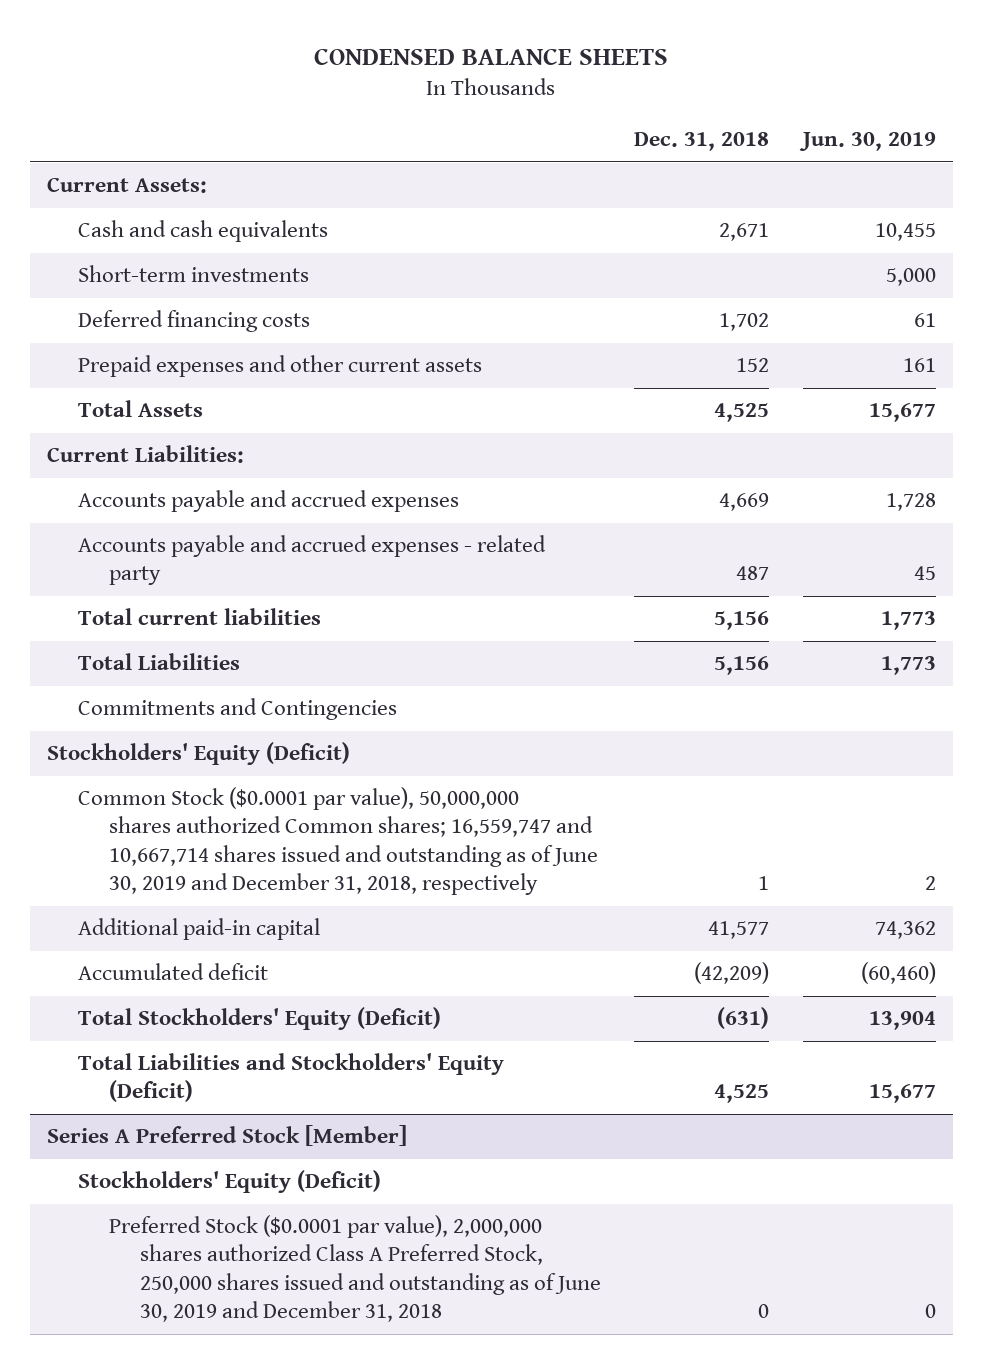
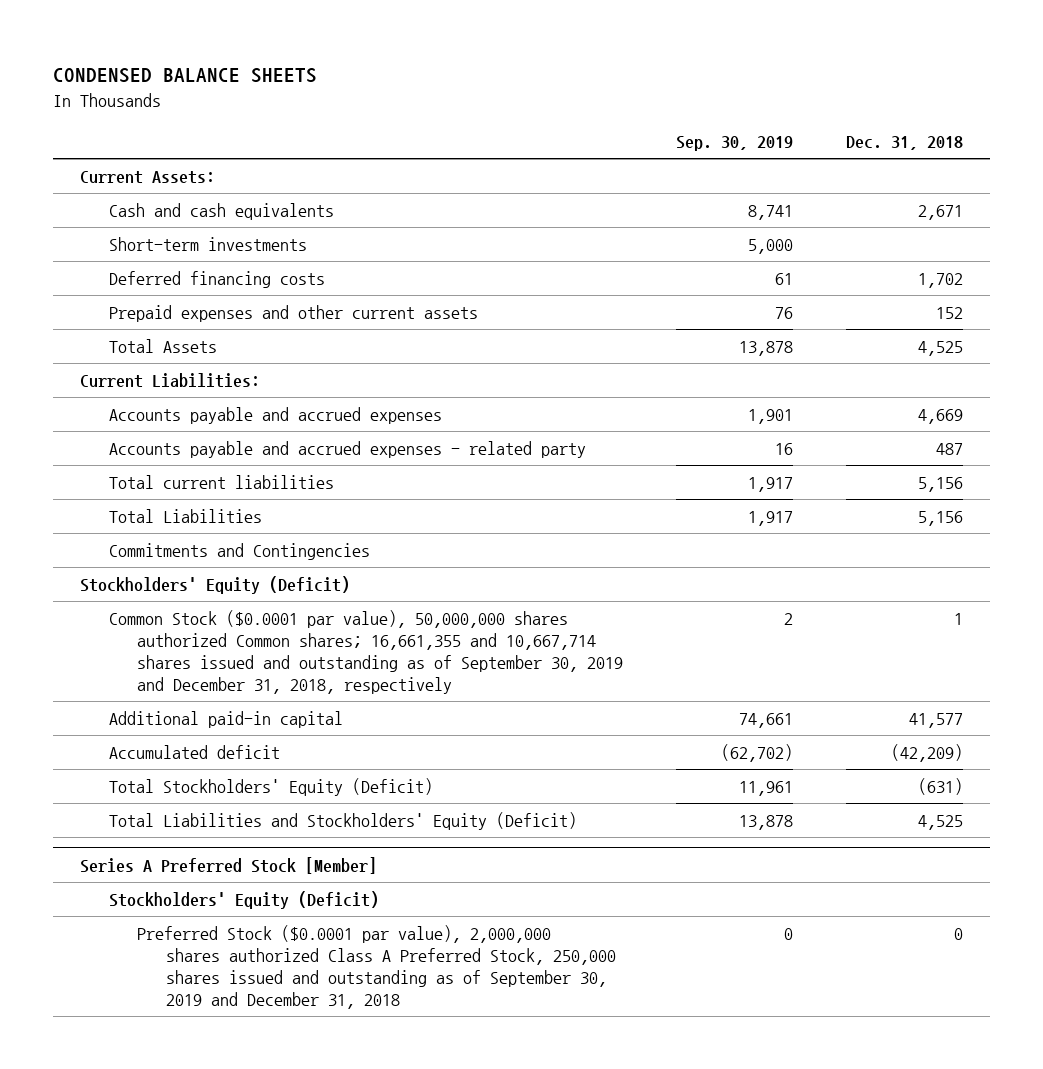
- | Dec. 31, 2018 | Jun. 30, 2019
+ | Sep. 30, 2019 | Dec. 31, 2018
- Common Stock ($0.0001 par value), 50,000,000 shares authorized Common shares; 16,559,747 and 10,667,714 shares issued and outstanding as of June 30, 2019 and December 31, 2018, respectively | 1 | 2
+ Common Stock ($0.0001 par value), 50,000,000 shares authorized Common shares; 16,661,355 and 10,667,714 shares issued and outstanding as of September 30, 2019 and December 31, 2018, respectively | 2 | 1
@ Series A Preferred Stock [Member]
- Preferred Stock ($0.0001 par value), 2,000,000 shares authorized Class A Preferred Stock, 250,000 shares issued and outstanding as of June 30, 2019 and December 31, 2018 | 0 | 0
+ Preferred Stock ($0.0001 par value), 2,000,000 shares authorized Class A Preferred Stock, 250,000 shares issued and outstanding as of September 30, 2019 and December 31, 2018 | 0 | 0

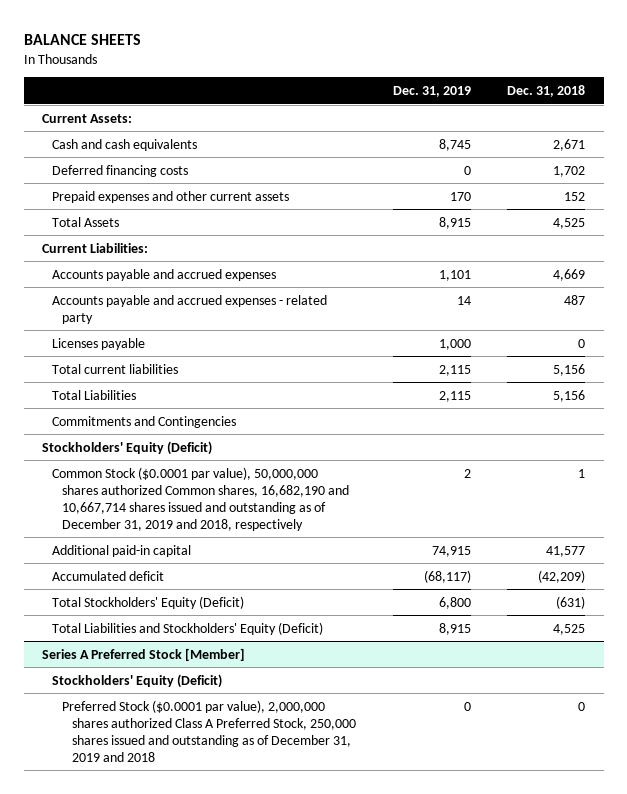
- CONDENSED BALANCE SHEETS
+ BALANCE SHEETS
- | Sep. 30, 2019 | Dec. 31, 2018
+ | Dec. 31, 2019 | Dec. 31, 2018
- Short-term investments | 5,000 |
+ Licenses payable | 1,000 | 0
- Common Stock ($0.0001 par value), 50,000,000 shares authorized Common shares; 16,661,355 and 10,667,714 shares issued and outstanding as of September 30, 2019 and December 31, 2018, respectively | 2 | 1
+ Common Stock ($0.0001 par value), 50,000,000 shares authorized Common shares, 16,682,190 and 10,667,714 shares issued and outstanding as of December 31, 2019 and 2018, respectively | 2 | 1
@ Series A Preferred Stock [Member]
- Preferred Stock ($0.0001 par value), 2,000,000 shares authorized Class A Preferred Stock, 250,000 shares issued and outstanding as of September 30, 2019 and December 31, 2018 | 0 | 0
+ Preferred Stock ($0.0001 par value), 2,000,000 shares authorized Class A Preferred Stock, 250,000 shares issued and outstanding as of December 31, 2019 and 2018 | 0 | 0

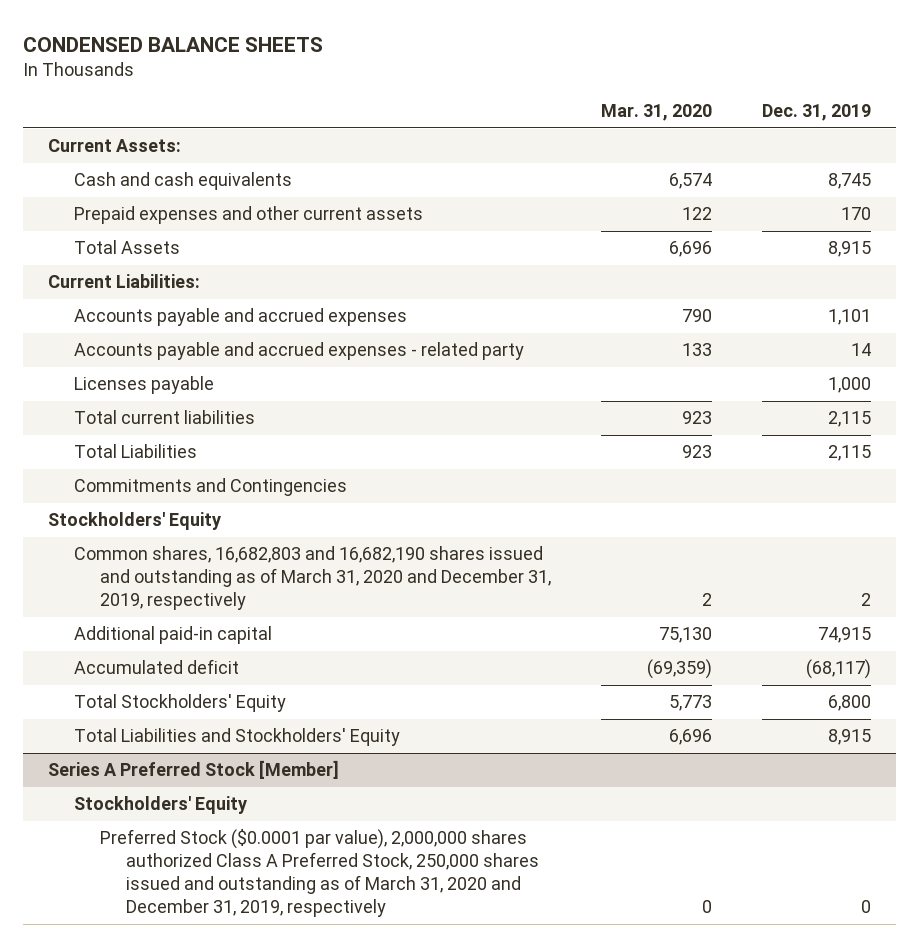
- BALANCE SHEETS
+ CONDENSED BALANCE SHEETS
- | Dec. 31, 2019 | Dec. 31, 2018
+ | Mar. 31, 2020 | Dec. 31, 2019
- Deferred financing costs | 0 | 1,702
- Stockholders' Equity (Deficit)
- Common Stock ($0.0001 par value), 50,000,000 shares authorized Common shares, 16,682,190 and 10,667,714 shares issued and outstanding as of December 31, 2019 and 2018, respectively | 2 | 1
+ Stockholders' Equity
+ Common shares, 16,682,803 and 16,682,190 shares issued and outstanding as of March 31, 2020 and December 31, 2019, respectively | 2 | 2
- Total Stockholders' Equity (Deficit) | 6,800 | (631)
- Total Liabilities and Stockholders' Equity (Deficit) | 8,915 | 4,525
+ Total Stockholders' Equity | 5,773 | 6,800
+ Total Liabilities and Stockholders' Equity | 6,696 | 8,915
@ Series A Preferred Stock [Member]
- Stockholders' Equity (Deficit)
- Preferred Stock ($0.0001 par value), 2,000,000 shares authorized Class A Preferred Stock, 250,000 shares issued and outstanding as of December 31, 2019 and 2018 | 0 | 0
+ Stockholders' Equity
+ Preferred Stock ($0.0001 par value), 2,000,000 shares authorized Class A Preferred Stock, 250,000 shares issued and outstanding as of March 31, 2020 and December 31, 2019, respectively | 0 | 0

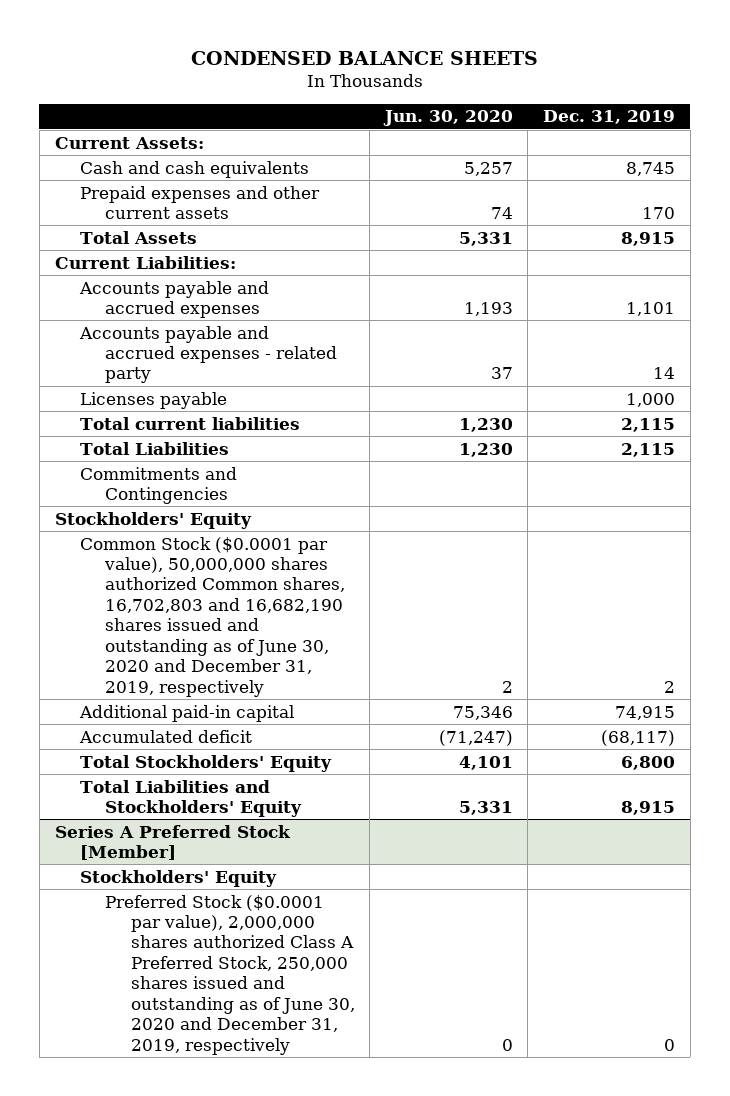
- | Mar. 31, 2020 | Dec. 31, 2019
+ | Jun. 30, 2020 | Dec. 31, 2019
- Common shares, 16,682,803 and 16,682,190 shares issued and outstanding as of March 31, 2020 and December 31, 2019, respectively | 2 | 2
+ Common Stock ($0.0001 par value), 50,000,000 shares authorized Common shares, 16,702,803 and 16,682,190 shares issued and outstanding as of June 30, 2020 and December 31, 2019, respectively | 2 | 2
@ Series A Preferred Stock [Member]
- Preferred Stock ($0.0001 par value), 2,000,000 shares authorized Class A Preferred Stock, 250,000 shares issued and outstanding as of March 31, 2020 and December 31, 2019, respectively | 0 | 0
+ Preferred Stock ($0.0001 par value), 2,000,000 shares authorized Class A Preferred Stock, 250,000 shares issued and outstanding as of June 30, 2020 and December 31, 2019, respectively | 0 | 0

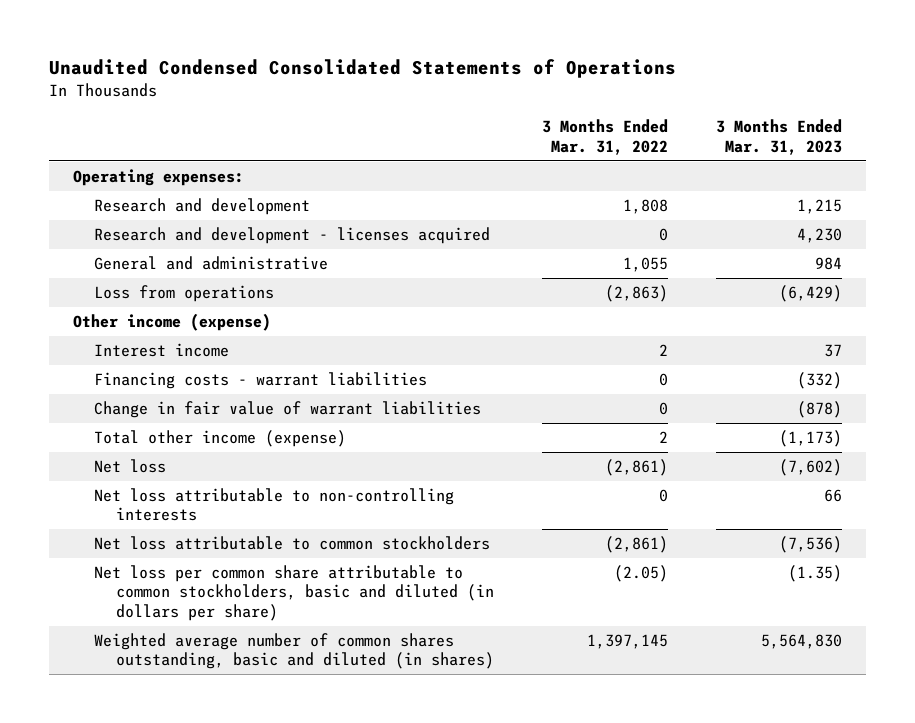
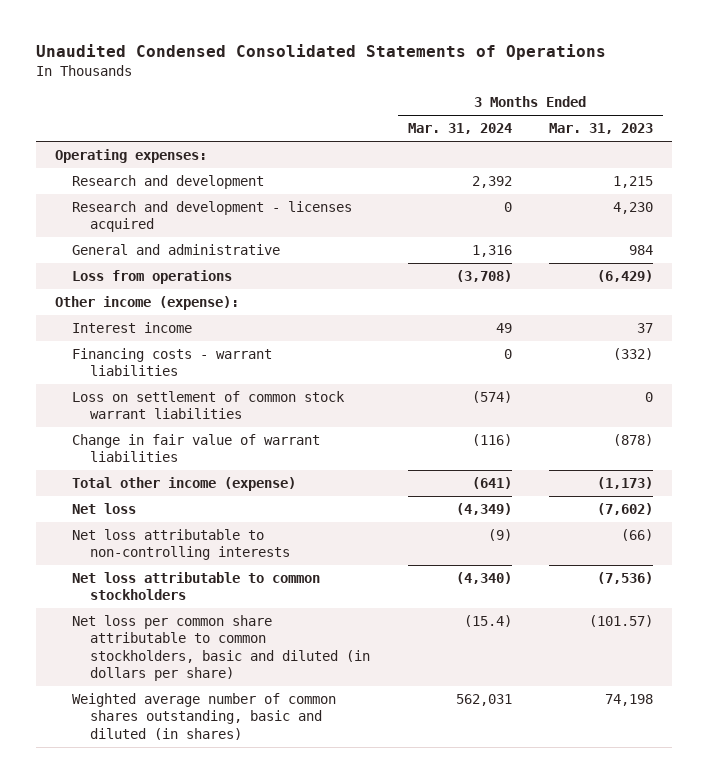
- | 3 Months Ended Mar. 31, 2022 | 3 Months Ended Mar. 31, 2023
+ | 3 Months Ended Mar. 31, 2024 | 3 Months Ended Mar. 31, 2023
- Other income (expense)
+ Other income (expense):
+ Loss on settlement of common stock warrant liabilities | (574) | 0
- Net loss attributable to non-controlling interests | 0 | 66
+ Net loss attributable to non-controlling interests | (9) | (66)
- Net loss per common share attributable to common stockholders, basic and diluted (in dollars per share) | (2.05) | (1.35)
- Weighted average number of common shares outstanding, basic and diluted (in shares) | 1,397,145 | 5,564,830
+ Net loss per common share attributable to common stockholders, basic and diluted (in dollars per share) | (15.4) | (101.57)
+ Weighted average number of common shares outstanding, basic and diluted (in shares) | 562,031 | 74,198

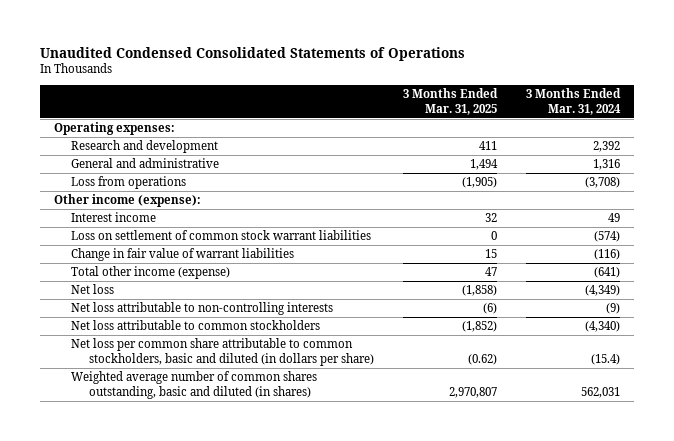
- | 3 Months Ended Mar. 31, 2024 | 3 Months Ended Mar. 31, 2023
+ | 3 Months Ended Mar. 31, 2025 | 3 Months Ended Mar. 31, 2024
- Research and development - licenses acquired | 0 | 4,230
- Financing costs - warrant liabilities | 0 | (332)

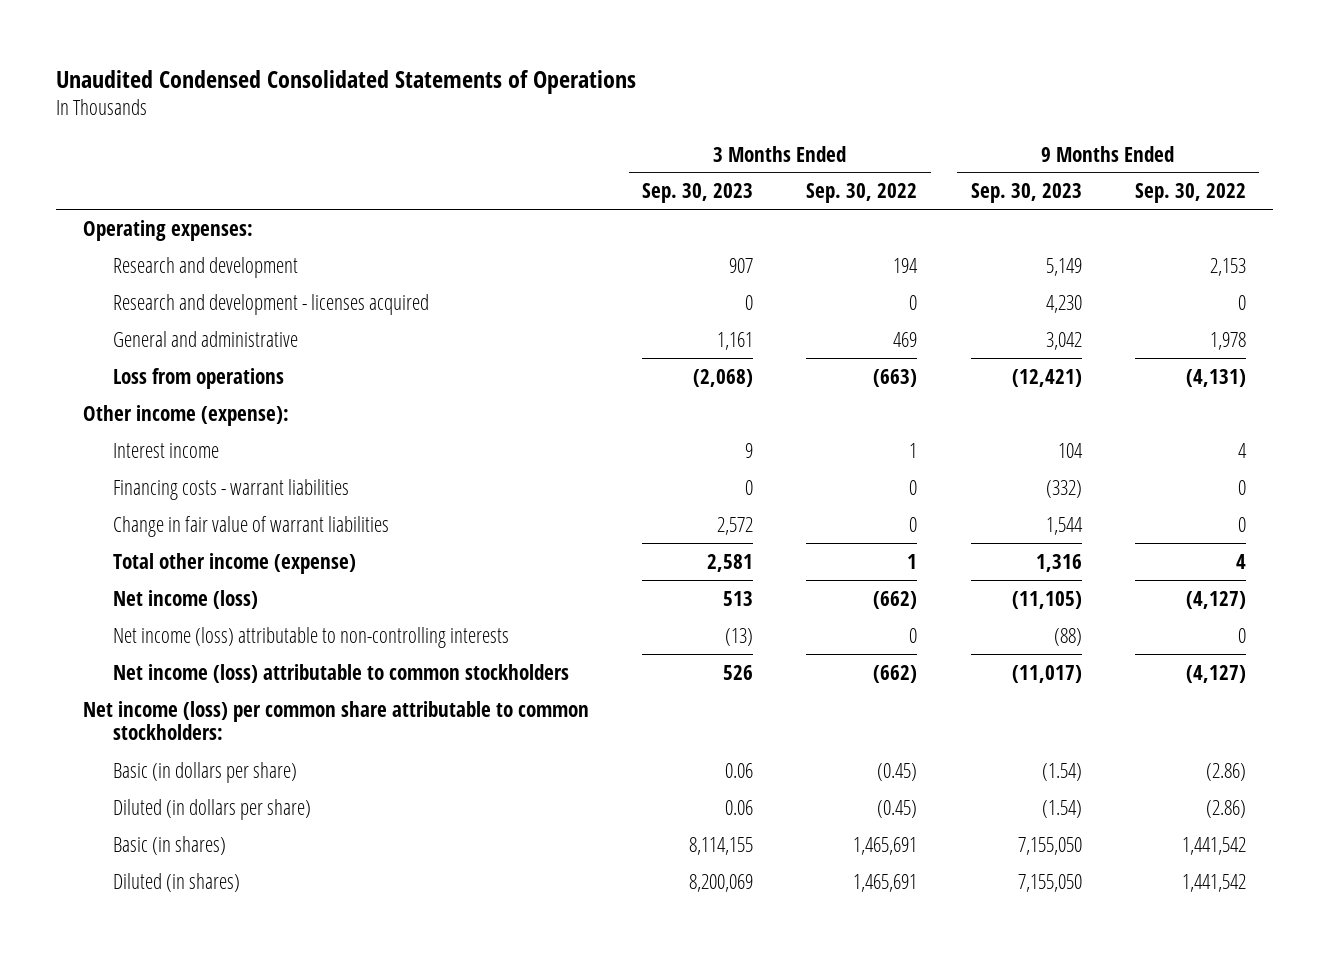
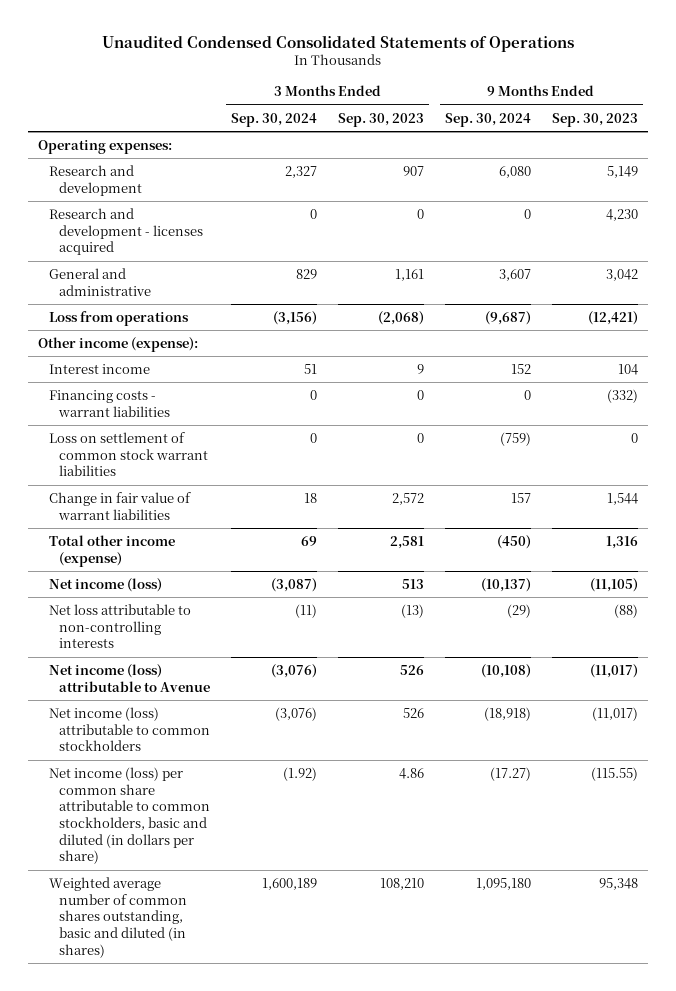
- | 3 Months Ended Sep. 30, 2023 | 3 Months Ended Sep. 30, 2022 | 9 Months Ended Sep. 30, 2023 | 9 Months Ended Sep. 30, 2022
+ | 3 Months Ended Sep. 30, 2024 | 3 Months Ended Sep. 30, 2023 | 9 Months Ended Sep. 30, 2024 | 9 Months Ended Sep. 30, 2023
+ Loss on settlement of common stock warrant liabilities | 0 | 0 | (759) | 0
- Net income (loss) attributable to non-controlling interests | (13) | 0 | (88) | 0
+ Net loss attributable to non-controlling interests | (11) | (13) | (29) | (88)
+ Net income (loss) attributable to Avenue | (3,076) | 526 | (10,108) | (11,017)
- Net income (loss) per common share attributable to common stockholders:
- Basic (in dollars per share) | 0.06 | (0.45) | (1.54) | (2.86)
- Diluted (in dollars per share) | 0.06 | (0.45) | (1.54) | (2.86)
- Basic (in shares) | 8,114,155 | 1,465,691 | 7,155,050 | 1,441,542
- Diluted (in shares) | 8,200,069 | 1,465,691 | 7,155,050 | 1,441,542
+ Net income (loss) per common share attributable to common stockholders, basic and diluted (in dollars per share) | (1.92) | 4.86 | (17.27) | (115.55)
+ Weighted average number of common shares outstanding, basic and diluted (in shares) | 1,600,189 | 108,210 | 1,095,180 | 95,348

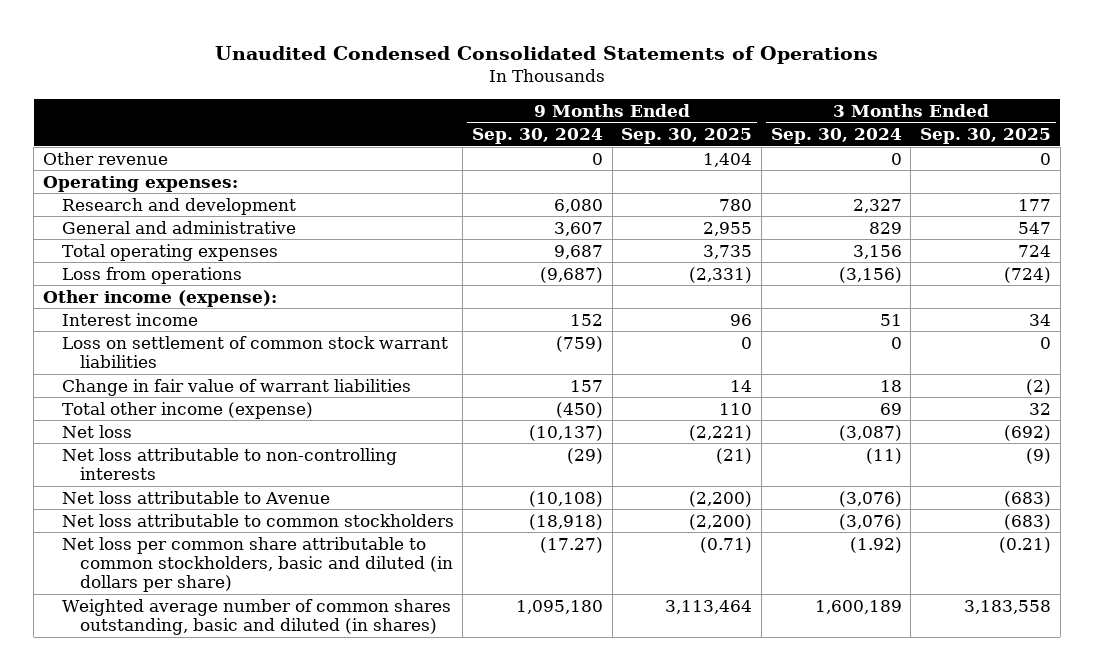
- | 3 Months Ended Sep. 30, 2024 | 3 Months Ended Sep. 30, 2023 | 9 Months Ended Sep. 30, 2024 | 9 Months Ended Sep. 30, 2023
+ | 9 Months Ended Sep. 30, 2024 | 9 Months Ended Sep. 30, 2025 | 3 Months Ended Sep. 30, 2024 | 3 Months Ended Sep. 30, 2025
+ Other revenue | 0 | 1,404 | 0 | 0
- Research and development - licenses acquired | 0 | 0 | 0 | 4,230
+ Total operating expenses | 9,687 | 3,735 | 3,156 | 724
- Financing costs - warrant liabilities | 0 | 0 | 0 | (332)
- Net income (loss) | (3,087) | 513 | (10,137) | (11,105)
+ Net loss | (10,137) | (2,221) | (3,087) | (692)
- Net income (loss) attributable to Avenue | (3,076) | 526 | (10,108) | (11,017)
- Net income (loss) attributable to common stockholders | (3,076) | 526 | (18,918) | (11,017)
- Net income (loss) per common share attributable to common stockholders, basic and diluted (in dollars per share) | (1.92) | 4.86 | (17.27) | (115.55)
+ Net loss attributable to Avenue | (10,108) | (2,200) | (3,076) | (683)
+ Net loss attributable to common stockholders | (18,918) | (2,200) | (3,076) | (683)
+ Net loss per common share attributable to common stockholders, basic and diluted (in dollars per share) | (17.27) | (0.71) | (1.92) | (0.21)

